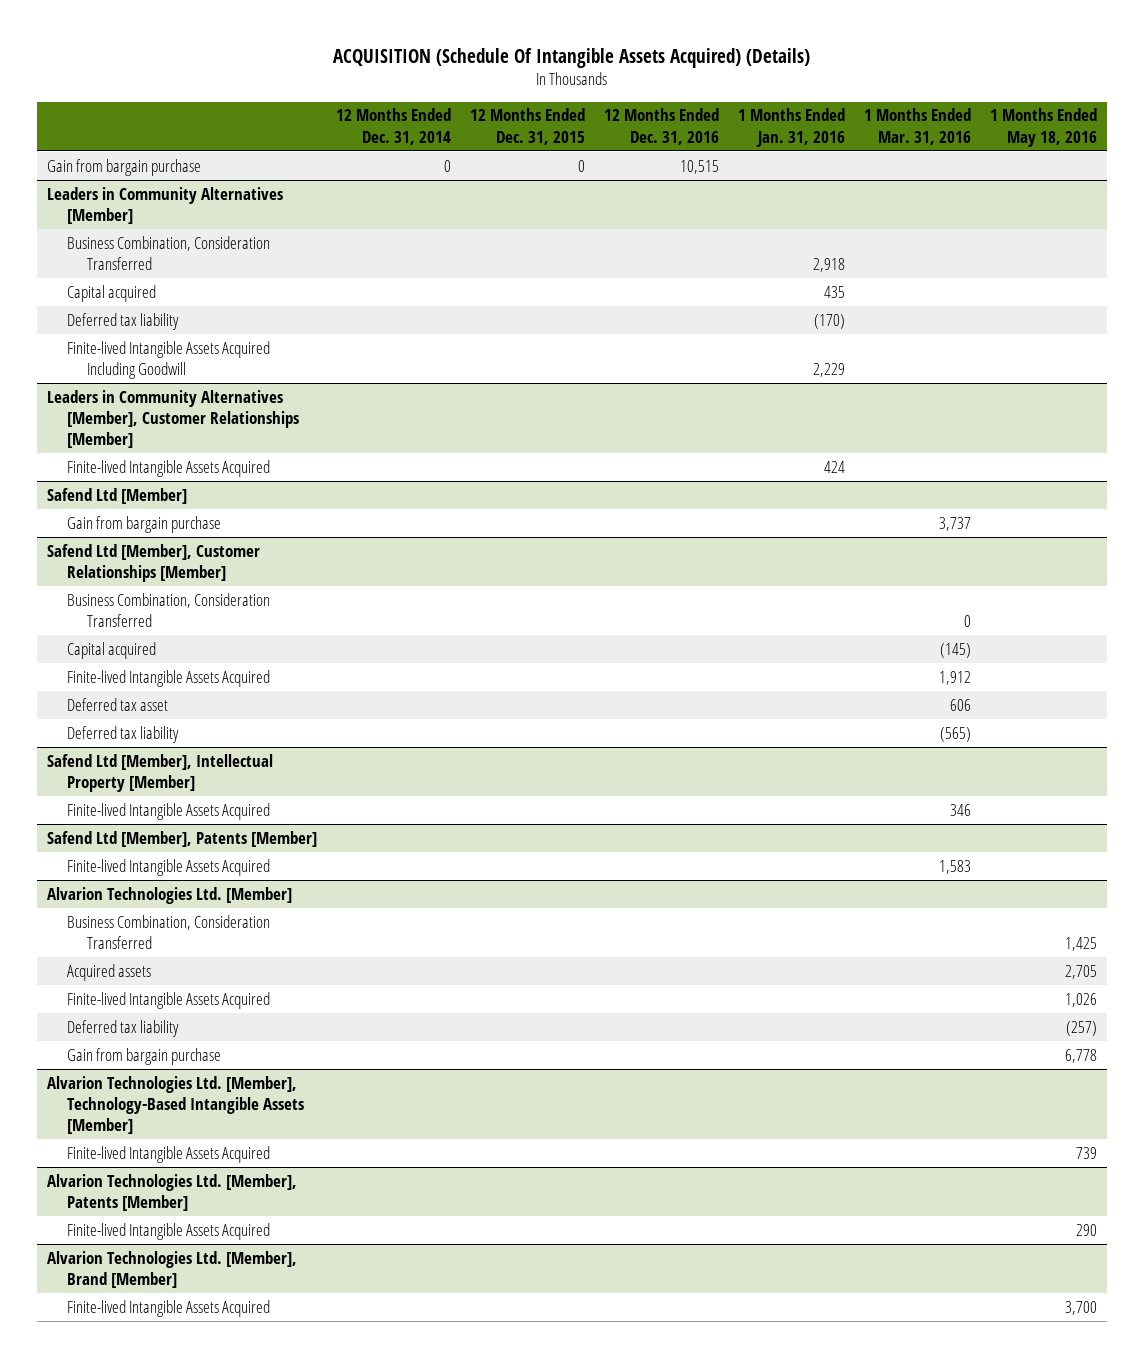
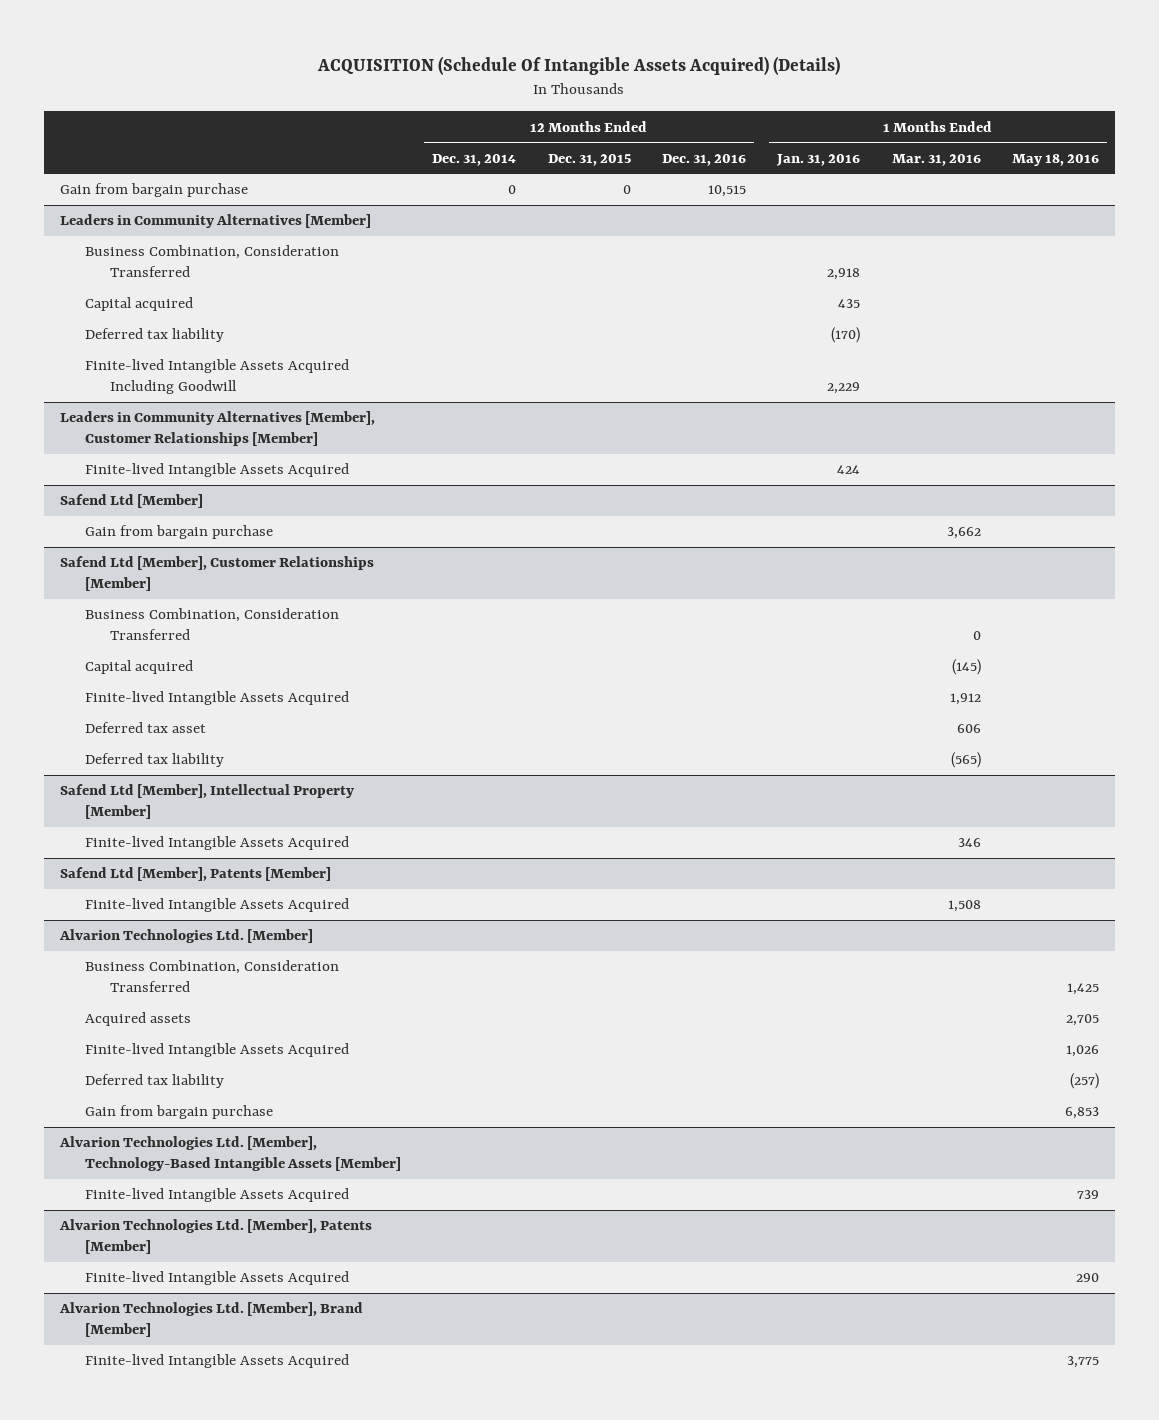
@ Safend Ltd [Member]
- Gain from bargain purchase | | | | | 3,737 |
+ Gain from bargain purchase | | | | | 3,662 |
@ Safend Ltd [Member], Patents [Member]
- Finite-lived Intangible Assets Acquired | | | | | 1,583 |
+ Finite-lived Intangible Assets Acquired | | | | | 1,508 |
@ Alvarion Technologies Ltd. [Member]
- Gain from bargain purchase | | | | | | 6,778
+ Gain from bargain purchase | | | | | | 6,853
@ Alvarion Technologies Ltd. [Member], Brand [Member]
- Finite-lived Intangible Assets Acquired | | | | | | 3,700
+ Finite-lived Intangible Assets Acquired | | | | | | 3,775

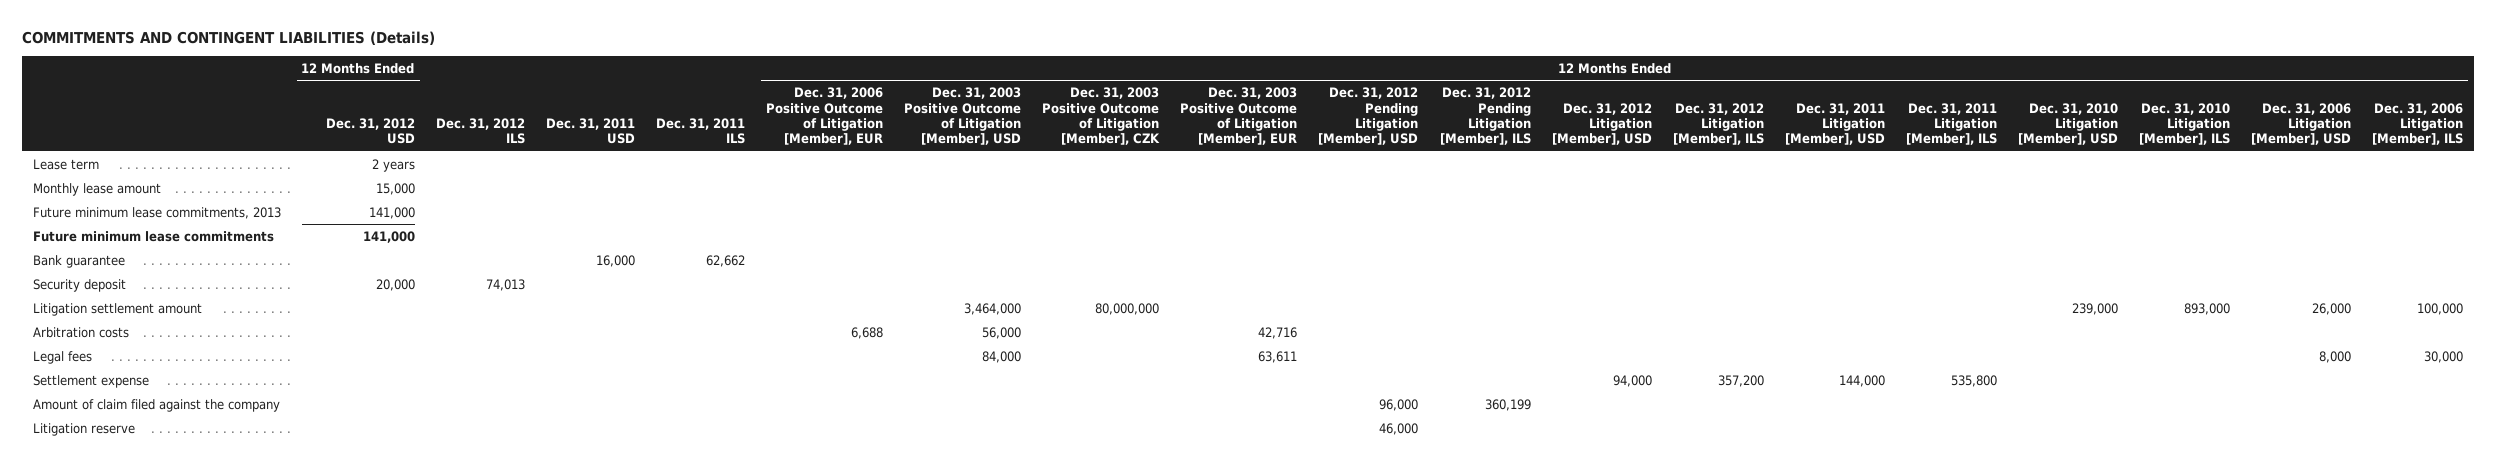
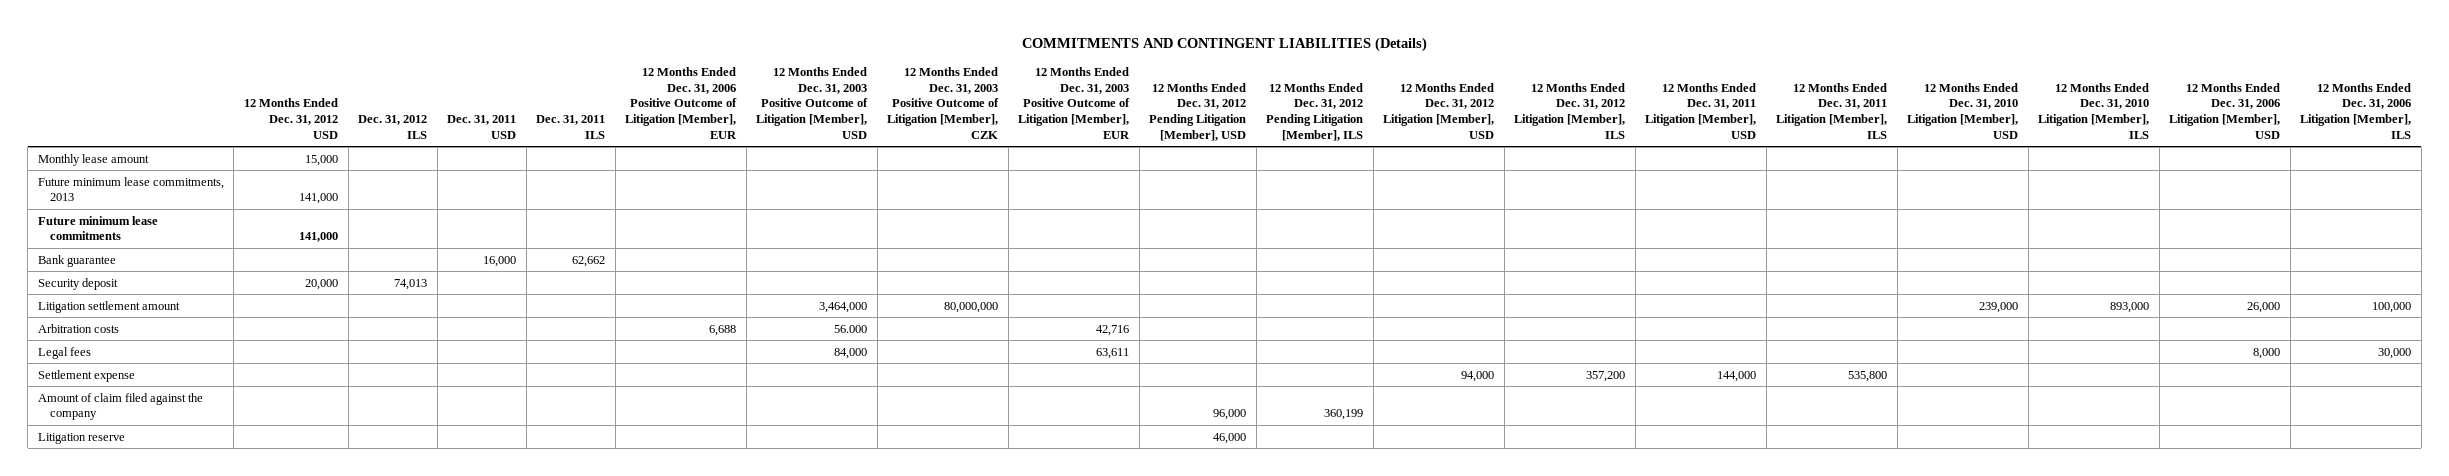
- Lease term | 2 years | | | | | | | | | | | | | | | | |
- Arbitration costs | | | | | 6,688 | 56,000 | | 42,716 | | | | | | | | | |
+ Arbitration costs | | | | | 6,688 | 56.000 | | 42,716 | | | | | | | | | |

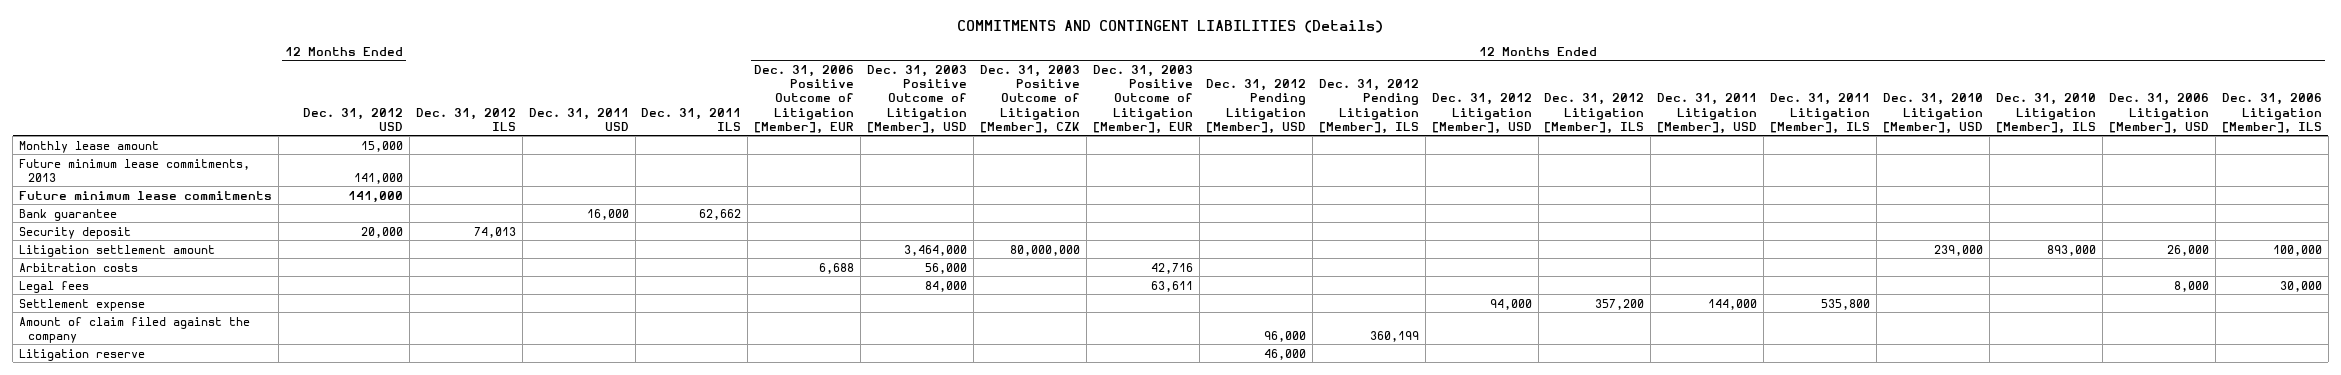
- Arbitration costs | | | | | 6,688 | 56.000 | | 42,716 | | | | | | | | | |
+ Arbitration costs | | | | | 6,688 | 56,000 | | 42,716 | | | | | | | | | |

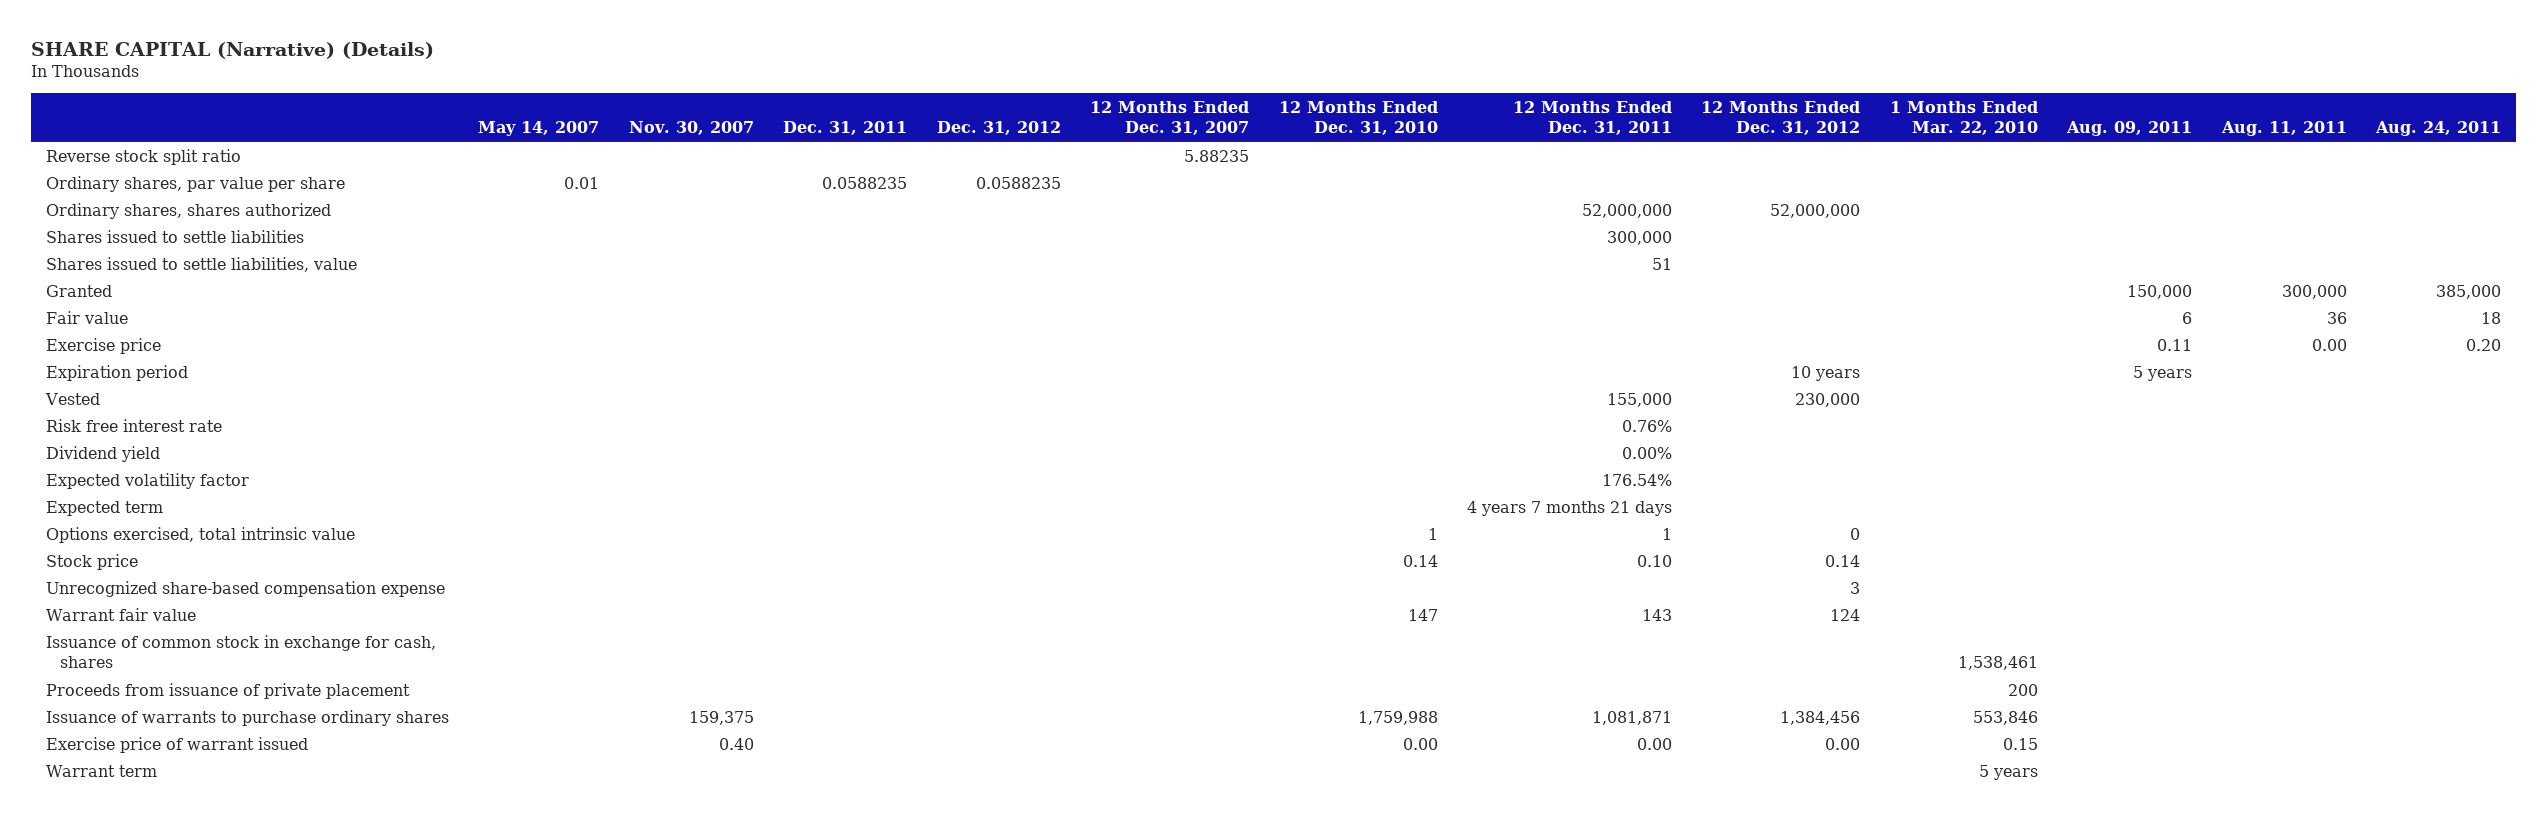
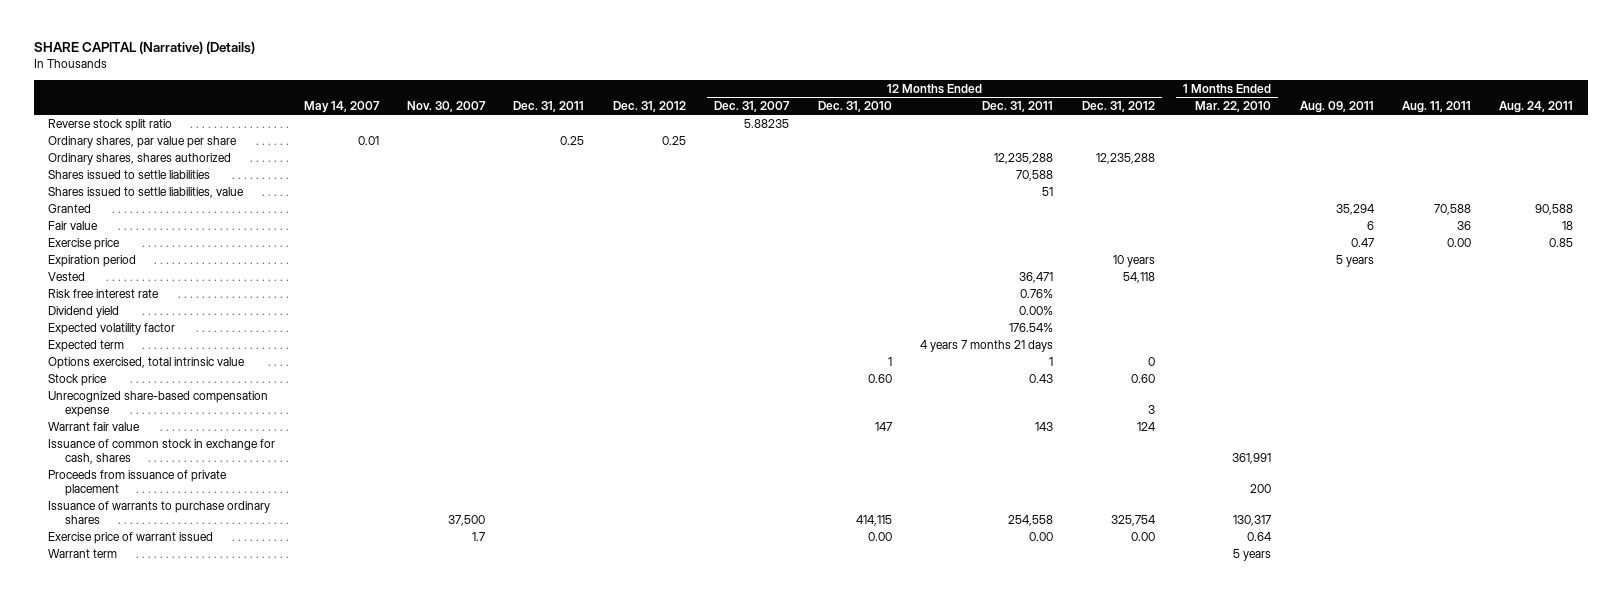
- Ordinary shares, par value per share | 0.01 | | 0.0588235 | 0.0588235 | | | | | | | |
- Ordinary shares, shares authorized | | | | | | | 52,000,000 | 52,000,000 | | | |
- Shares issued to settle liabilities | | | | | | | 300,000 | | | | |
+ Ordinary shares, par value per share | 0.01 | | 0.25 | 0.25 | | | | | | | |
+ Ordinary shares, shares authorized | | | | | | | 12,235,288 | 12,235,288 | | | |
+ Shares issued to settle liabilities | | | | | | | 70,588 | | | | |
- Granted | | | | | | | | | | 150,000 | 300,000 | 385,000
+ Granted | | | | | | | | | | 35,294 | 70,588 | 90,588
- Exercise price | | | | | | | | | | 0.11 | 0.00 | 0.20
+ Exercise price | | | | | | | | | | 0.47 | 0.00 | 0.85
- Vested | | | | | | | 155,000 | 230,000 | | | |
+ Vested | | | | | | | 36,471 | 54,118 | | | |
- Stock price | | | | | | 0.14 | 0.10 | 0.14 | | | |
+ Stock price | | | | | | 0.60 | 0.43 | 0.60 | | | |
- Issuance of common stock in exchange for cash, shares | | | | | | | | | 1,538,461 | | |
+ Issuance of common stock in exchange for cash, shares | | | | | | | | | 361,991 | | |
- Issuance of warrants to purchase ordinary shares | | 159,375 | | | | 1,759,988 | 1,081,871 | 1,384,456 | 553,846 | | |
- Exercise price of warrant issued | | 0.40 | | | | 0.00 | 0.00 | 0.00 | 0.15 | | |
+ Issuance of warrants to purchase ordinary shares | | 37,500 | | | | 414,115 | 254,558 | 325,754 | 130,317 | | |
+ Exercise price of warrant issued | | 1.7 | | | | 0.00 | 0.00 | 0.00 | 0.64 | | |

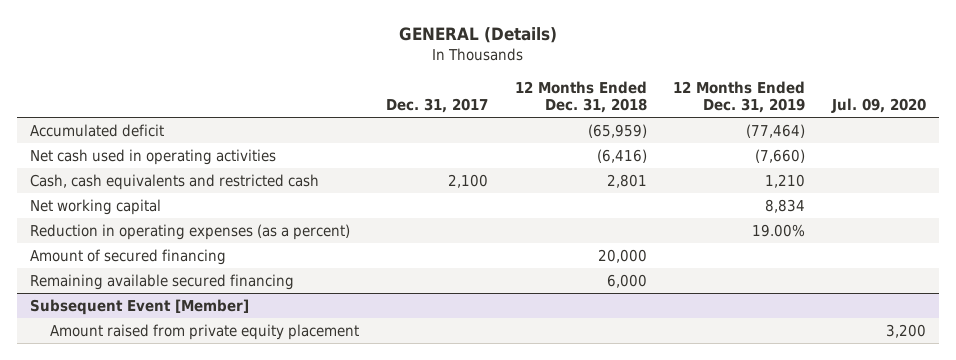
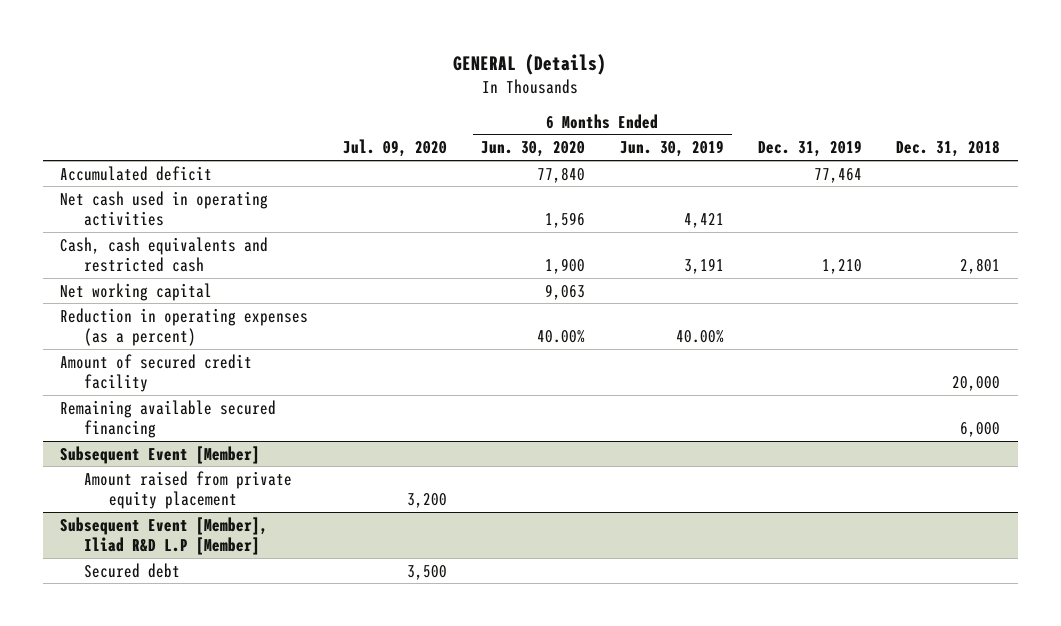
- | Dec. 31, 2017 | 12 Months Ended Dec. 31, 2018 | 12 Months Ended Dec. 31, 2019 | Jul. 09, 2020
+ | Jul. 09, 2020 | 6 Months Ended Jun. 30, 2020 | 6 Months Ended Jun. 30, 2019 | Dec. 31, 2019 | Dec. 31, 2018
- Amount of secured financing | | 20,000 | |
+ Amount of secured credit facility | | | | | 20,000
+ Subsequent Event [Member], Iliad R&D L.P [Member]
+ Secured debt | 3,500 | | | |

